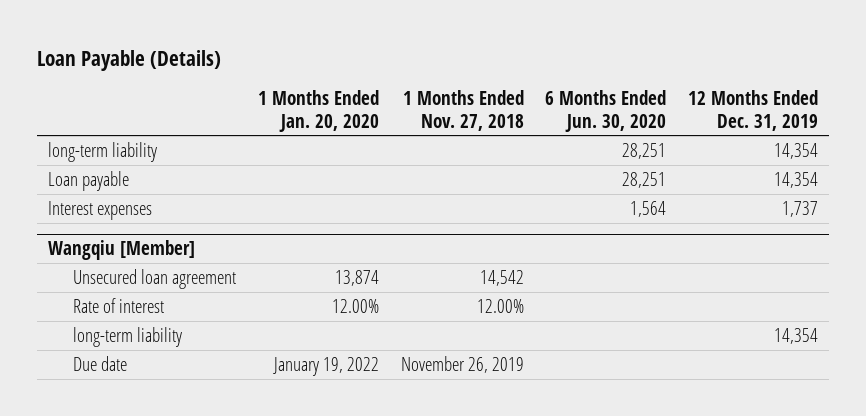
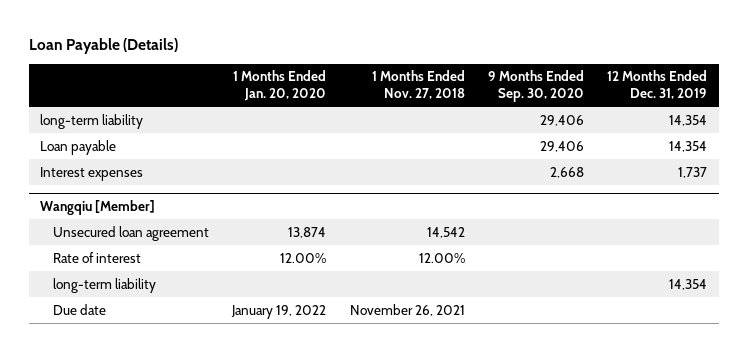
- | 1 Months Ended Jan. 20, 2020 | 1 Months Ended Nov. 27, 2018 | 6 Months Ended Jun. 30, 2020 | 12 Months Ended Dec. 31, 2019
+ | 1 Months Ended Jan. 20, 2020 | 1 Months Ended Nov. 27, 2018 | 9 Months Ended Sep. 30, 2020 | 12 Months Ended Dec. 31, 2019
@ Wangqiu [Member]
- Due date | January 19, 2022 | November 26, 2019 | |
+ Due date | January 19, 2022 | November 26, 2021 | |

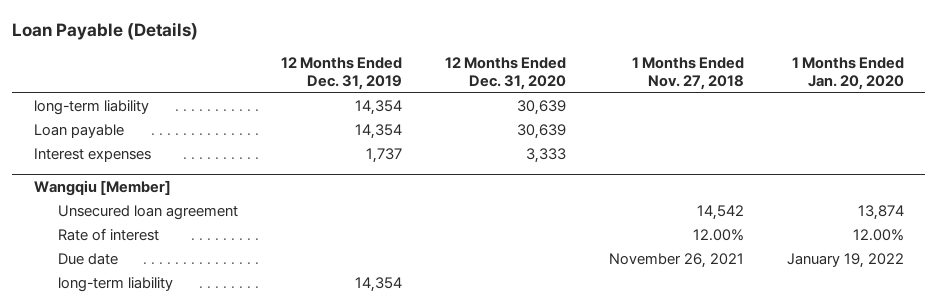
- | 1 Months Ended Jan. 20, 2020 | 1 Months Ended Nov. 27, 2018 | 9 Months Ended Sep. 30, 2020 | 12 Months Ended Dec. 31, 2019
+ | 12 Months Ended Dec. 31, 2019 | 12 Months Ended Dec. 31, 2020 | 1 Months Ended Nov. 27, 2018 | 1 Months Ended Jan. 20, 2020
@ Wangqiu [Member]
moved down: long-term liability | 14,354 | | |

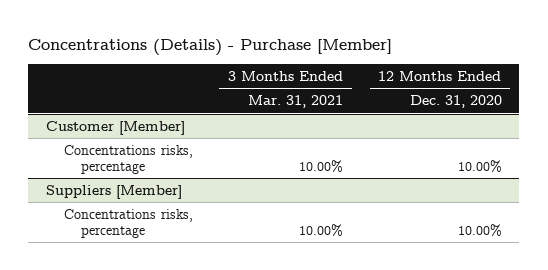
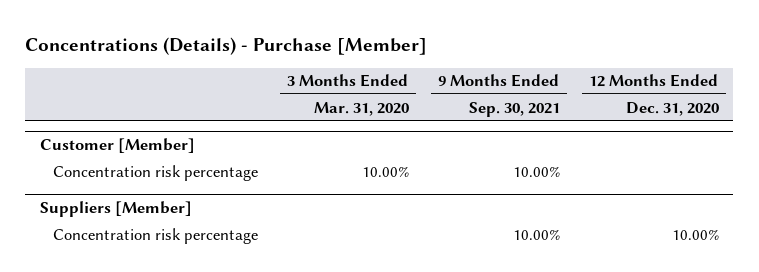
- | 3 Months Ended Mar. 31, 2021 | 12 Months Ended Dec. 31, 2020
+ | 3 Months Ended Mar. 31, 2020 | 9 Months Ended Sep. 30, 2021 | 12 Months Ended Dec. 31, 2020
@ Customer [Member]
- Concentrations risks, percentage | 10.00% | 10.00%
+ Concentration risk percentage | 10.00% | 10.00% |
@ Suppliers [Member]
- Concentrations risks, percentage | 10.00% | 10.00%
+ Concentration risk percentage | | 10.00% | 10.00%

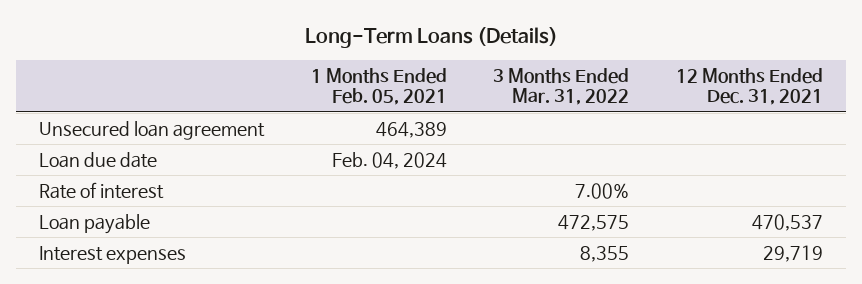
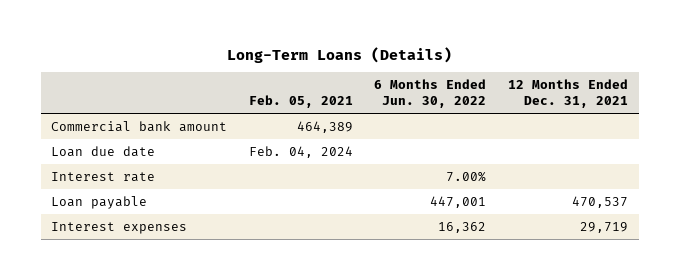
- | 1 Months Ended Feb. 05, 2021 | 3 Months Ended Mar. 31, 2022 | 12 Months Ended Dec. 31, 2021
+ | Feb. 05, 2021 | 6 Months Ended Jun. 30, 2022 | 12 Months Ended Dec. 31, 2021
- Unsecured loan agreement | 464,389 | |
+ Commercial bank amount | 464,389 | |
- Rate of interest | | 7.00% |
+ Interest rate | | 7.00% |

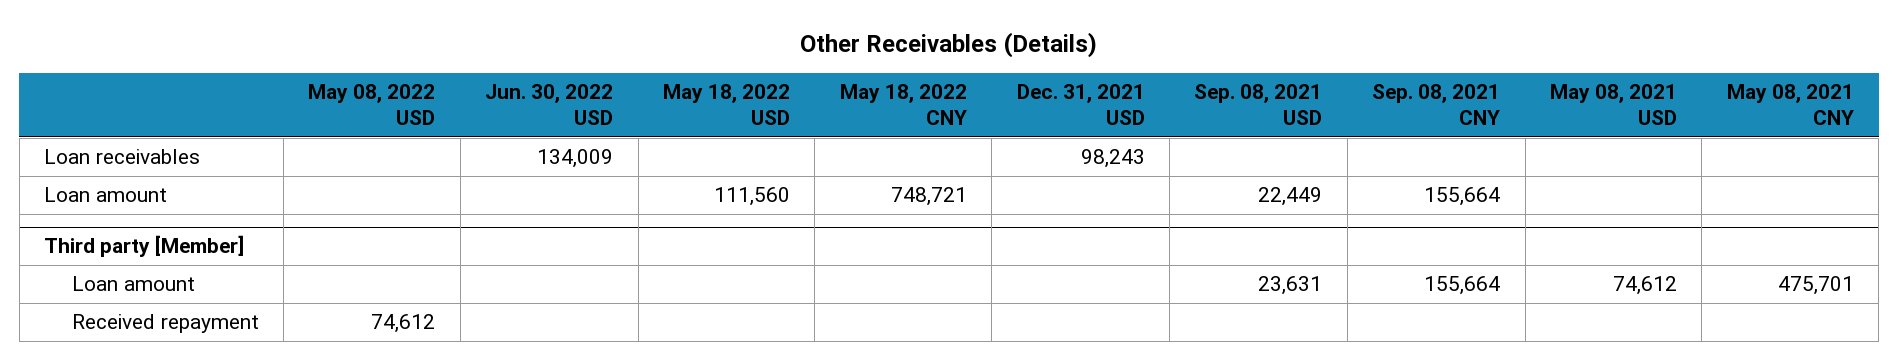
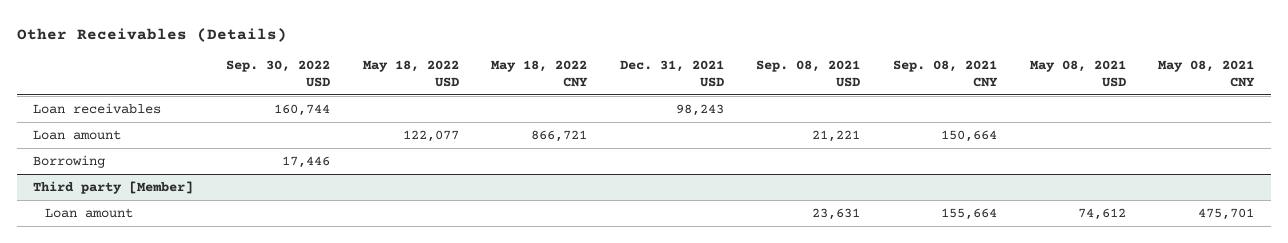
- | May 08, 2022 USD | Jun. 30, 2022 USD | May 18, 2022 USD | May 18, 2022 CNY | Dec. 31, 2021 USD | Sep. 08, 2021 USD | Sep. 08, 2021 CNY | May 08, 2021 USD | May 08, 2021 CNY
+ | Sep. 30, 2022 USD | May 18, 2022 USD | May 18, 2022 CNY | Dec. 31, 2021 USD | Sep. 08, 2021 USD | Sep. 08, 2021 CNY | May 08, 2021 USD | May 08, 2021 CNY
- Loan amount | | | 111,560 | 748,721 | | 22,449 | 155,664 | |
+ Loan amount | | 122,077 | 866,721 | | 21,221 | 150,664 | |
+ Borrowing | 17,446 | | | | | | |
@ Third party [Member]
- Received repayment | 74,612 | | | | | | | |

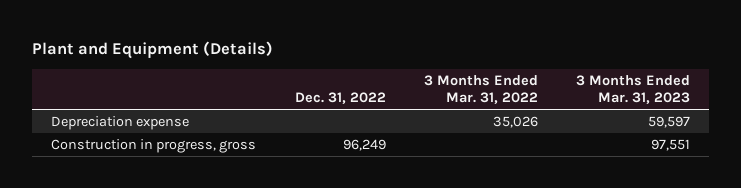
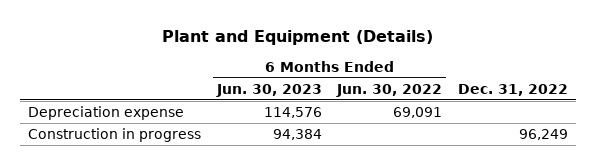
- | Dec. 31, 2022 | 3 Months Ended Mar. 31, 2022 | 3 Months Ended Mar. 31, 2023
+ | 6 Months Ended Jun. 30, 2023 | 6 Months Ended Jun. 30, 2022 | Dec. 31, 2022
- Construction in progress, gross | 96,249 | | 97,551
+ Construction in progress | 94,384 | | 96,249

